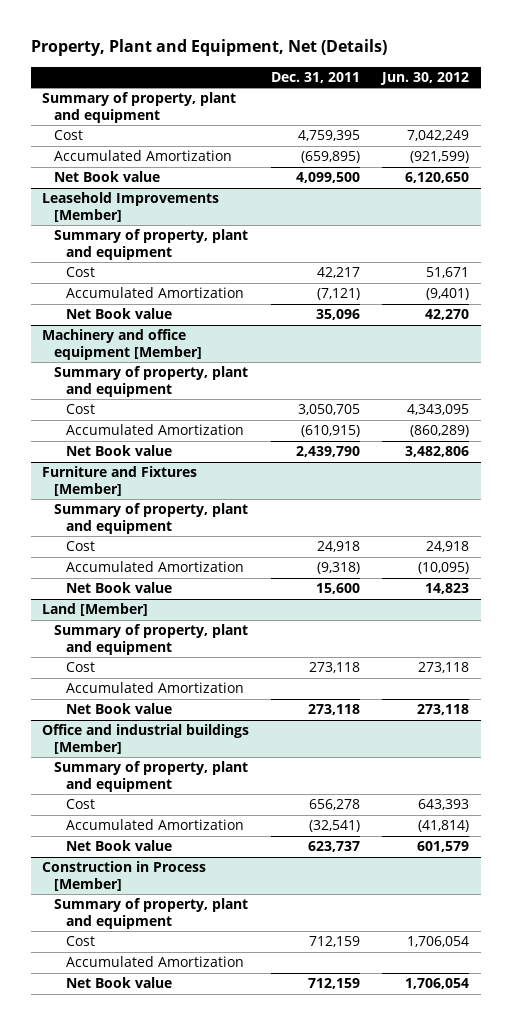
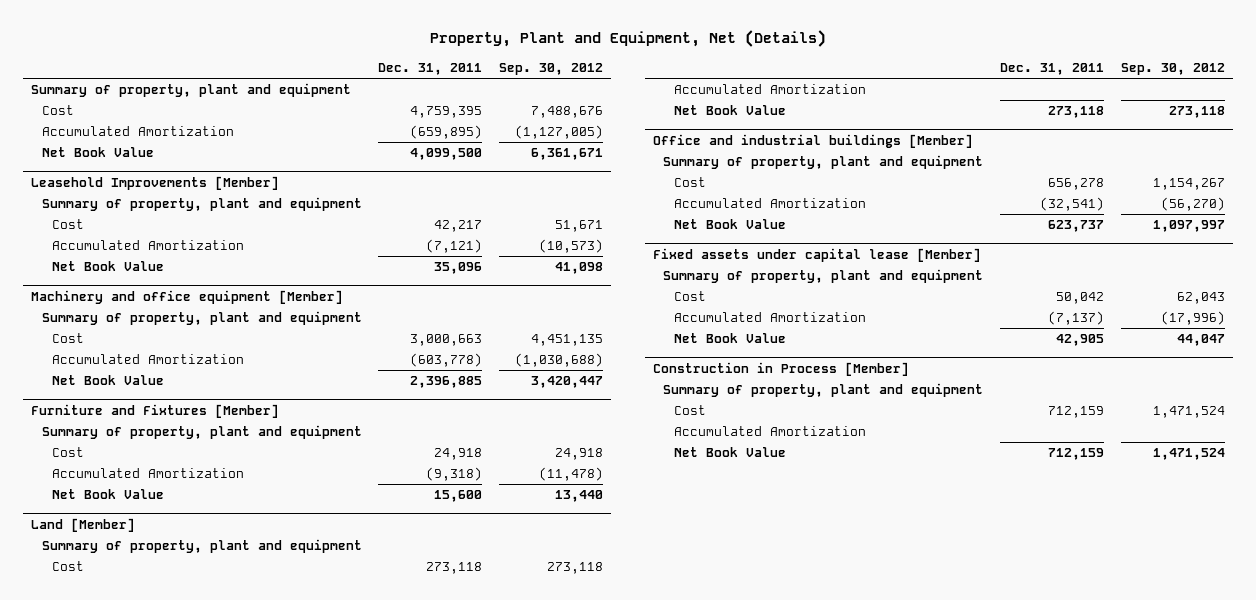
- | Dec. 31, 2011 | Jun. 30, 2012
+ | Dec. 31, 2011 | Sep. 30, 2012
- Net Book value | 4,099,500 | 6,120,650
+ Net Book Value | 4,099,500 | 6,361,671
@ Leasehold Improvements [Member]
- Net Book value | 35,096 | 42,270
+ Net Book Value | 35,096 | 41,098
@ Machinery and office equipment [Member]
- Cost | 3,050,705 | 4,343,095
- Accumulated Amortization | (610,915) | (860,289)
- Net Book value | 2,439,790 | 3,482,806
+ Cost | 3,000,663 | 4,451,135
+ Accumulated Amortization | (603,778) | (1,030,688)
+ Net Book Value | 2,396,885 | 3,420,447
@ Furniture and Fixtures [Member]
- Net Book value | 15,600 | 14,823
+ Net Book Value | 15,600 | 13,440
@ Land [Member]
- Net Book value | 273,118 | 273,118
+ Net Book Value | 273,118 | 273,118
@ Office and industrial buildings [Member]
- Net Book value | 623,737 | 601,579
+ Net Book Value | 623,737 | 1,097,997
+ Fixed assets under capital lease [Member]
+ Summary of property, plant and equipment
+ Cost | 50,042 | 62,043
+ Accumulated Amortization | (7,137) | (17,996)
+ Net Book Value | 42,905 | 44,047
@ Construction in Process [Member]
- Net Book value | 712,159 | 1,706,054
+ Net Book Value | 712,159 | 1,471,524

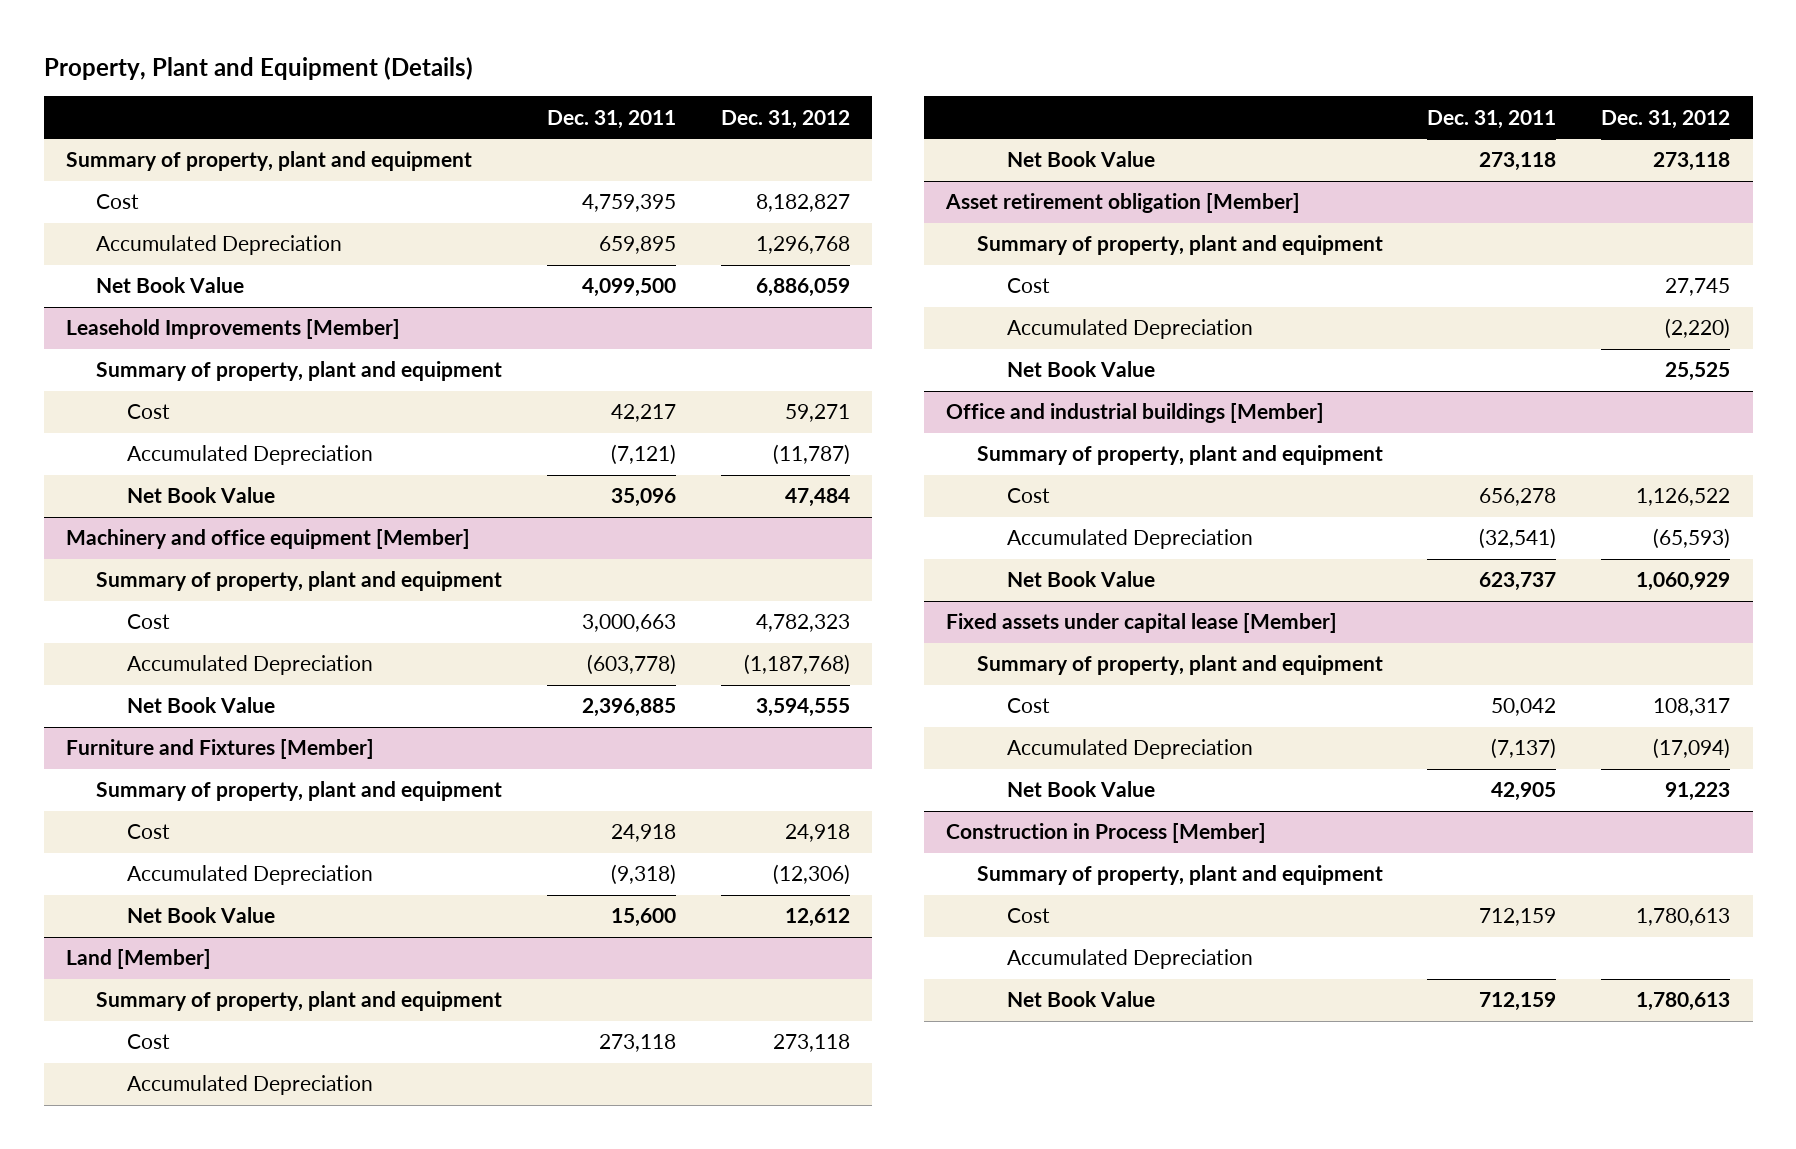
- Property, Plant and Equipment, Net (Details)
+ Property, Plant and Equipment (Details)
- | Dec. 31, 2011 | Sep. 30, 2012
+ | Dec. 31, 2011 | Dec. 31, 2012
- Accumulated Amortization | (659,895) | (1,127,005)
+ Accumulated Depreciation | 659,895 | 1,296,768
@ Leasehold Improvements [Member]
- Accumulated Amortization | (7,121) | (10,573)
+ Accumulated Depreciation | (7,121) | (11,787)
@ Machinery and office equipment [Member]
- Accumulated Amortization | (603,778) | (1,030,688)
+ Accumulated Depreciation | (603,778) | (1,187,768)
@ Furniture and Fixtures [Member]
- Accumulated Amortization | (9,318) | (11,478)
+ Accumulated Depreciation | (9,318) | (12,306)
@ Land [Member]
- Accumulated Amortization
+ Accumulated Depreciation
+ Asset retirement obligation [Member]
+ Summary of property, plant and equipment
+ Cost | | 27,745
+ Accumulated Depreciation | | (2,220)
+ Net Book Value | | 25,525
@ Office and industrial buildings [Member]
- Accumulated Amortization | (32,541) | (56,270)
+ Accumulated Depreciation | (32,541) | (65,593)
@ Fixed assets under capital lease [Member]
- Accumulated Amortization | (7,137) | (17,996)
+ Accumulated Depreciation | (7,137) | (17,094)
@ Construction in Process [Member]
- Accumulated Amortization
+ Accumulated Depreciation

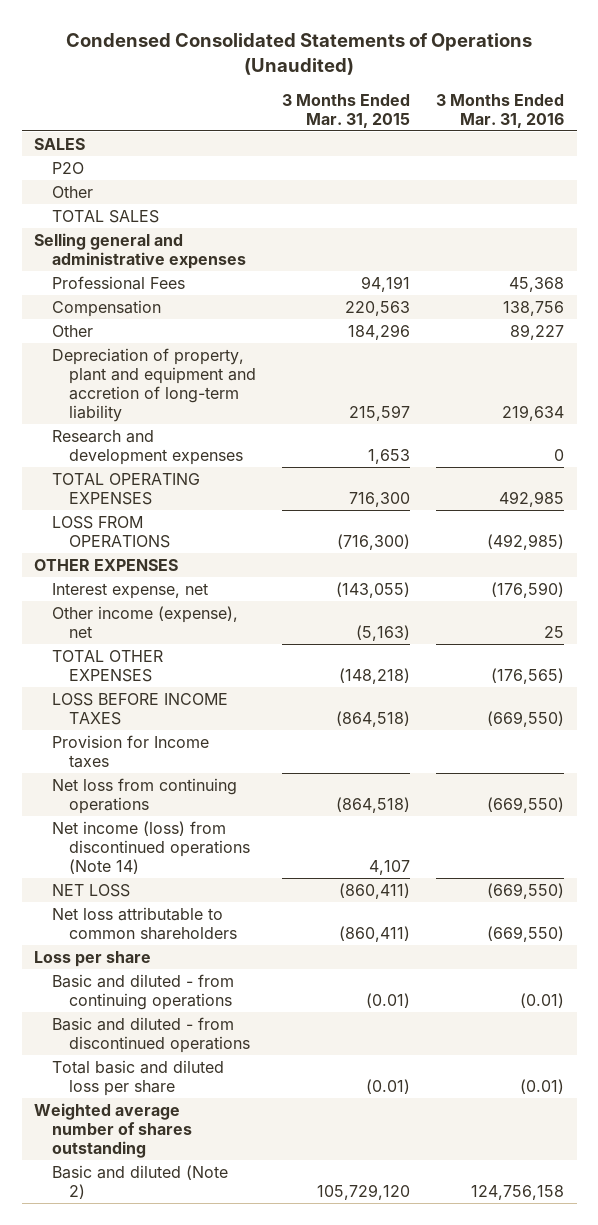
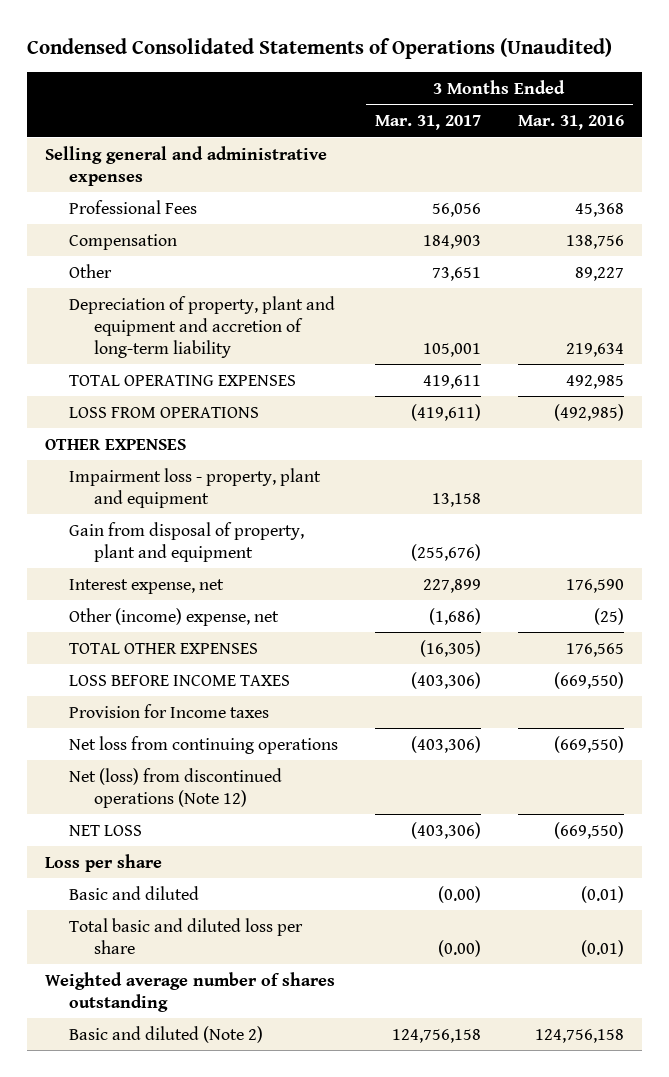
- | 3 Months Ended Mar. 31, 2015 | 3 Months Ended Mar. 31, 2016
+ | 3 Months Ended Mar. 31, 2017 | 3 Months Ended Mar. 31, 2016
- SALES
- P2O
- Other
- TOTAL SALES
- Research and development expenses | 1,653 | 0
- Interest expense, net | (143,055) | (176,590)
- Other income (expense), net | (5,163) | 25
- TOTAL OTHER EXPENSES | (148,218) | (176,565)
+ Impairment loss - property, plant and equipment | 13,158 |
+ Gain from disposal of property, plant and equipment | (255,676) |
+ Interest expense, net | 227,899 | 176,590
+ Other (income) expense, net | (1,686) | (25)
+ TOTAL OTHER EXPENSES | (16,305) | 176,565
- Net income (loss) from discontinued operations (Note 14) | 4,107 |
+ Net (loss) from discontinued operations (Note 12)
- Net loss attributable to common shareholders | (860,411) | (669,550)
- Basic and diluted - from continuing operations | (0.01) | (0.01)
- Basic and diluted - from discontinued operations
+ Basic and diluted | (0.00) | (0.01)

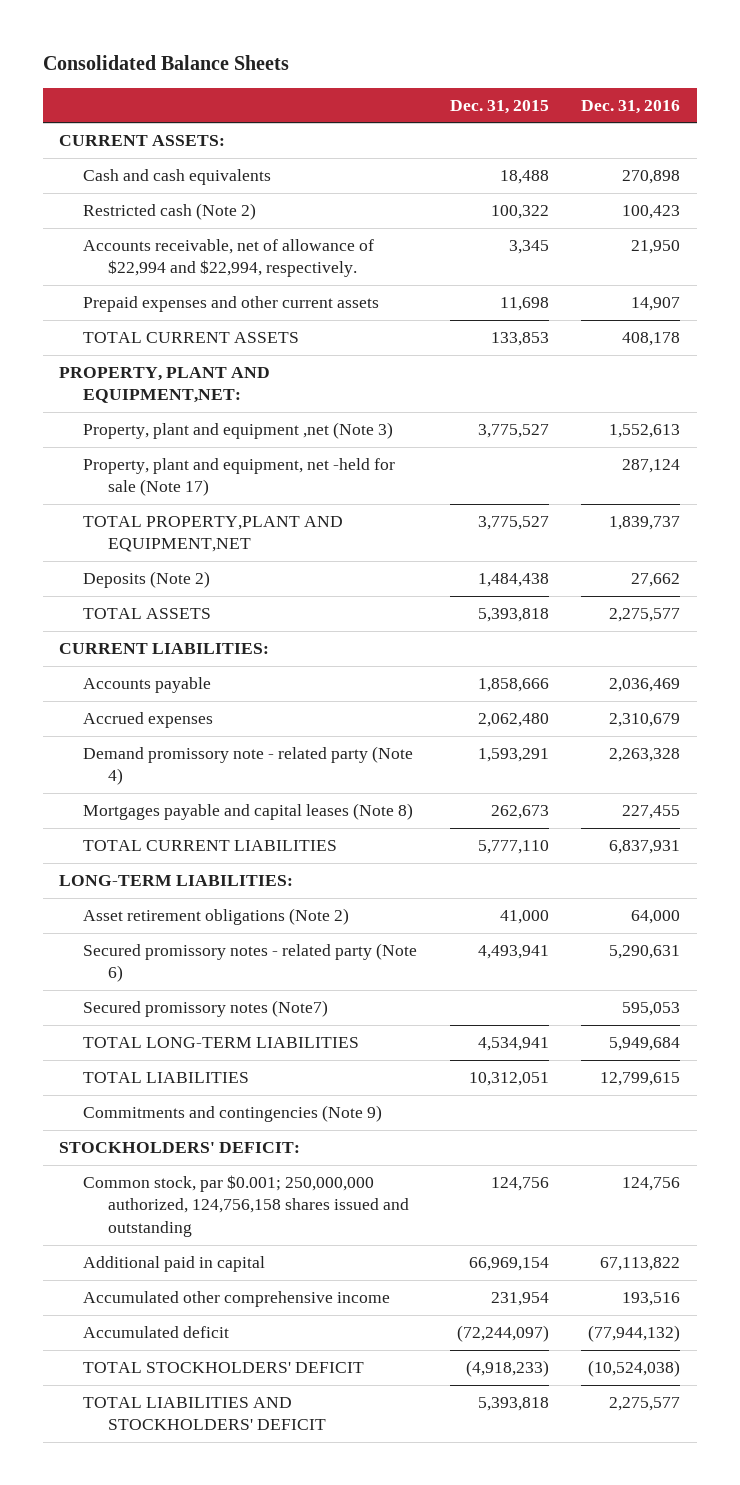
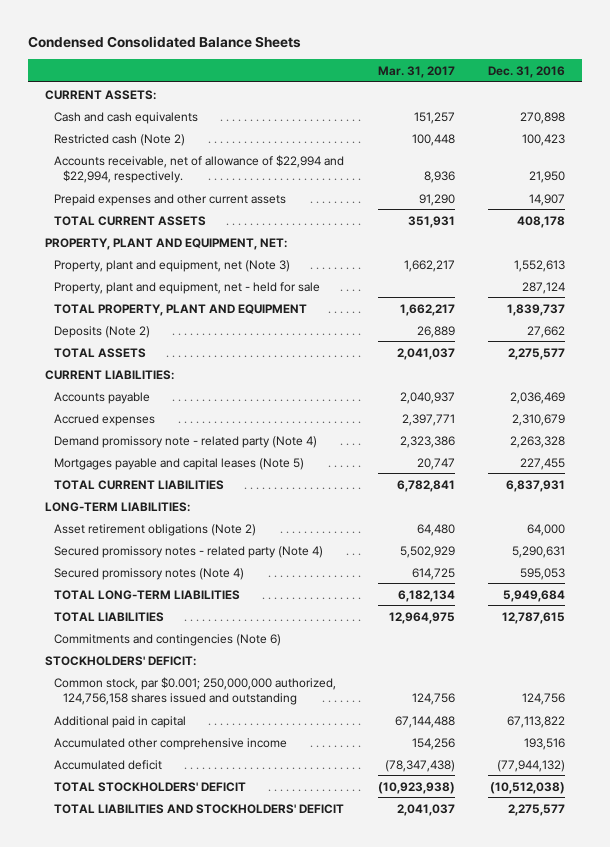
- Consolidated Balance Sheets
+ Condensed Consolidated Balance Sheets
- | Dec. 31, 2015 | Dec. 31, 2016
+ | Mar. 31, 2017 | Dec. 31, 2016
- PROPERTY, PLANT AND EQUIPMENT,NET:
- Property, plant and equipment ,net (Note 3) | 3,775,527 | 1,552,613
- Property, plant and equipment, net -held for sale (Note 17) | | 287,124
- TOTAL PROPERTY,PLANT AND EQUIPMENT,NET | 3,775,527 | 1,839,737
+ PROPERTY, PLANT AND EQUIPMENT, NET:
+ Property, plant and equipment, net (Note 3) | 1,662,217 | 1,552,613
+ Property, plant and equipment, net - held for sale | | 287,124
+ TOTAL PROPERTY, PLANT AND EQUIPMENT | 1,662,217 | 1,839,737
- Mortgages payable and capital leases (Note 8) | 262,673 | 227,455
+ Mortgages payable and capital leases (Note 5) | 20,747 | 227,455
- Secured promissory notes - related party (Note 6) | 4,493,941 | 5,290,631
- Secured promissory notes (Note7) | | 595,053
+ Secured promissory notes - related party (Note 4) | 5,502,929 | 5,290,631
+ Secured promissory notes (Note 4) | 614,725 | 595,053
- TOTAL LIABILITIES | 10,312,051 | 12,799,615
- Commitments and contingencies (Note 9)
+ TOTAL LIABILITIES | 12,964,975 | 12,787,615
+ Commitments and contingencies (Note 6)
- TOTAL STOCKHOLDERS' DEFICIT | (4,918,233) | (10,524,038)
+ TOTAL STOCKHOLDERS' DEFICIT | (10,923,938) | (10,512,038)

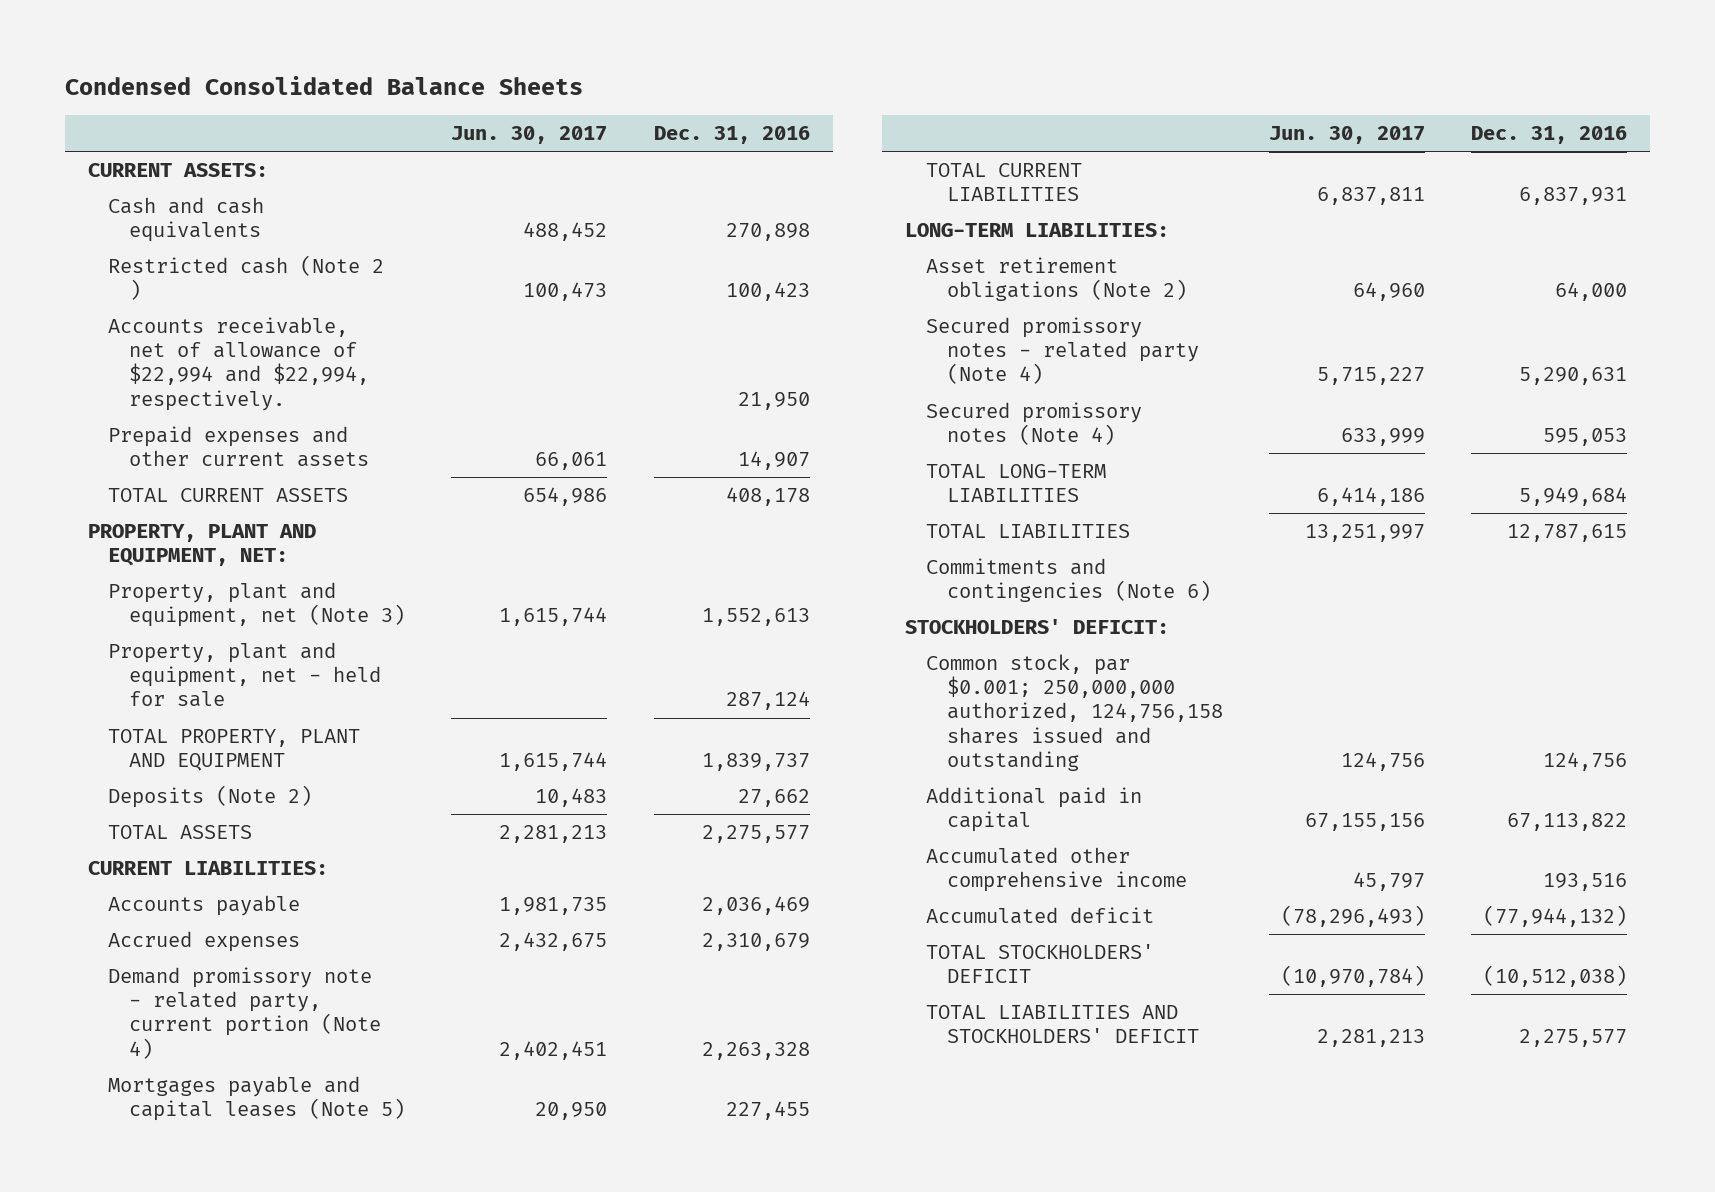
- | Mar. 31, 2017 | Dec. 31, 2016
+ | Jun. 30, 2017 | Dec. 31, 2016
- Restricted cash (Note 2) | 100,448 | 100,423
+ Restricted cash (Note 2 ) | 100,473 | 100,423
- Demand promissory note - related party (Note 4) | 2,323,386 | 2,263,328
+ Demand promissory note - related party, current portion (Note 4) | 2,402,451 | 2,263,328

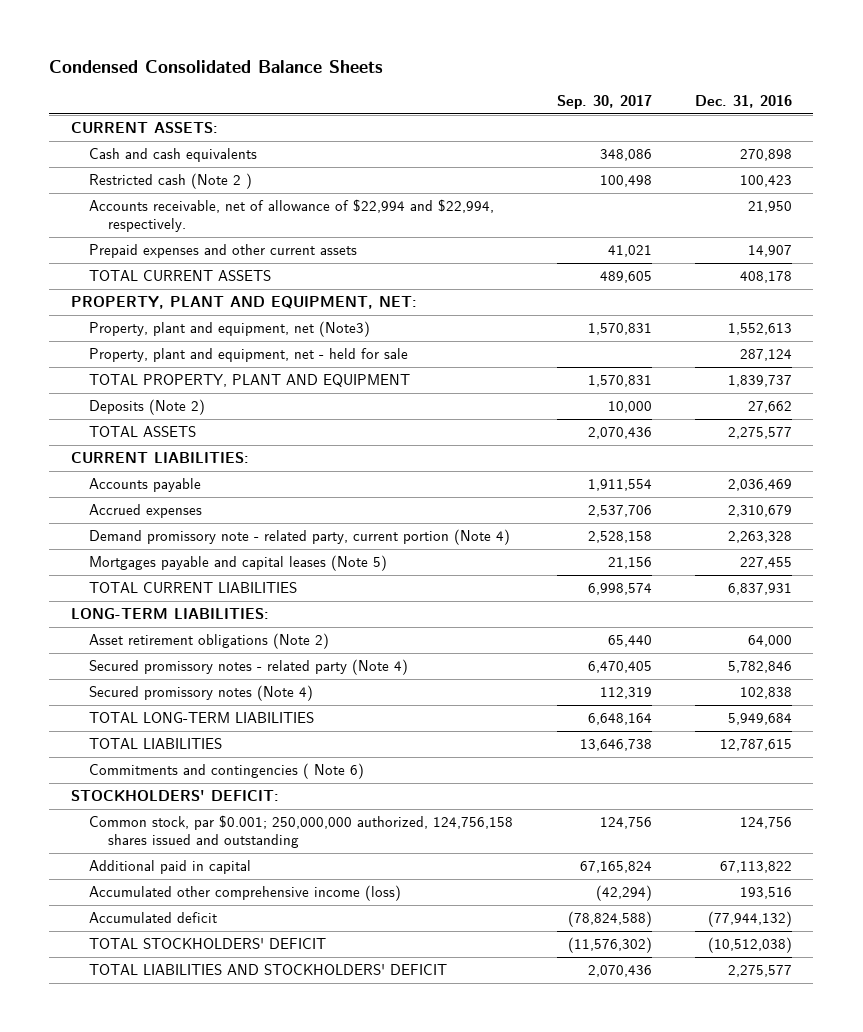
- | Jun. 30, 2017 | Dec. 31, 2016
+ | Sep. 30, 2017 | Dec. 31, 2016
- Property, plant and equipment, net (Note 3) | 1,615,744 | 1,552,613
+ Property, plant and equipment, net (Note3) | 1,570,831 | 1,552,613
- Secured promissory notes - related party (Note 4) | 5,715,227 | 5,290,631
- Secured promissory notes (Note 4) | 633,999 | 595,053
+ Secured promissory notes - related party (Note 4) | 6,470,405 | 5,782,846
+ Secured promissory notes (Note 4) | 112,319 | 102,838
- Commitments and contingencies (Note 6)
+ Commitments and contingencies ( Note 6)
- Accumulated other comprehensive income | 45,797 | 193,516
+ Accumulated other comprehensive income (loss) | (42,294) | 193,516

